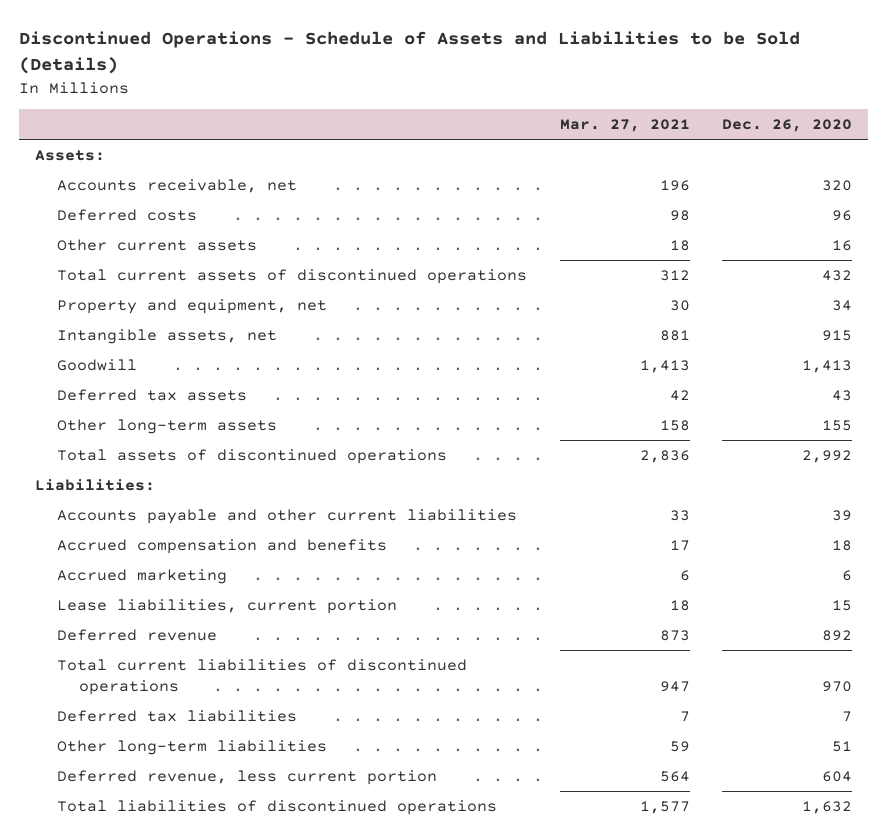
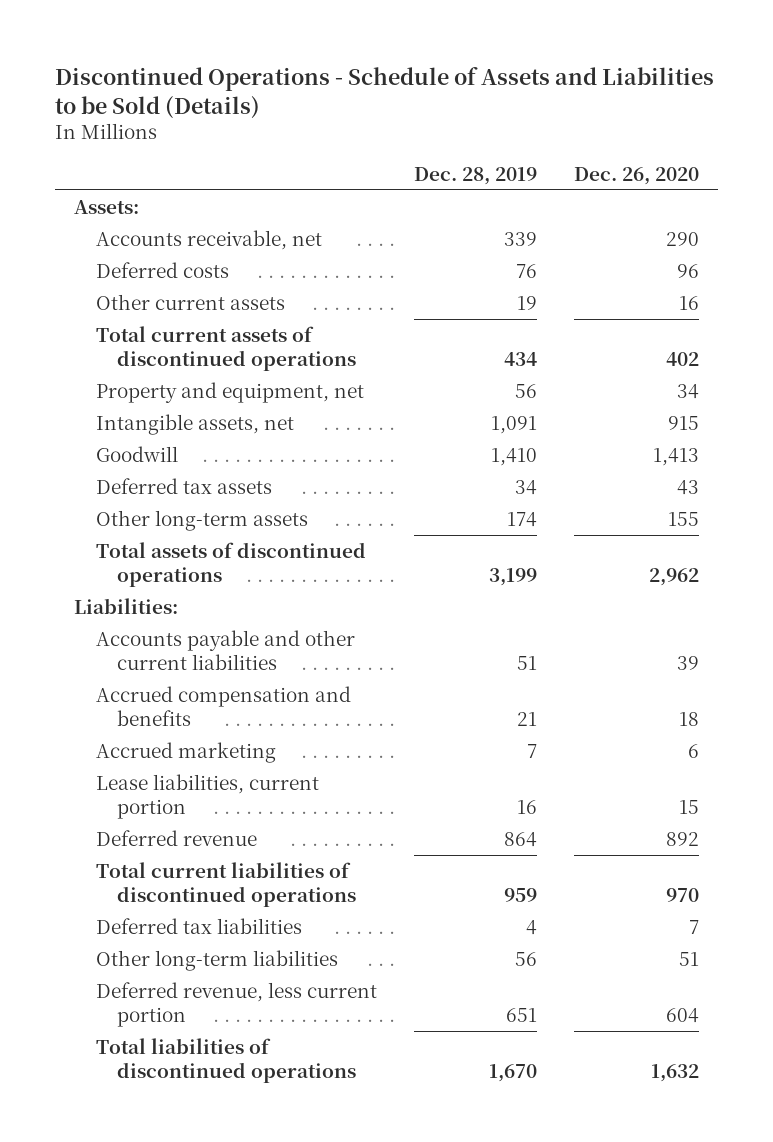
- | Mar. 27, 2021 | Dec. 26, 2020
+ | Dec. 28, 2019 | Dec. 26, 2020
- Accounts receivable, net | 196 | 320
+ Accounts receivable, net | 339 | 290
- Total current assets of discontinued operations | 312 | 432
+ Total current assets of discontinued operations | 434 | 402
- Total assets of discontinued operations | 2,836 | 2,992
+ Total assets of discontinued operations | 3,199 | 2,962

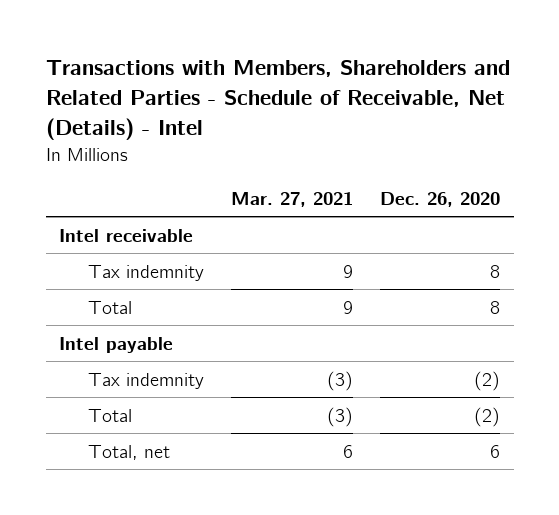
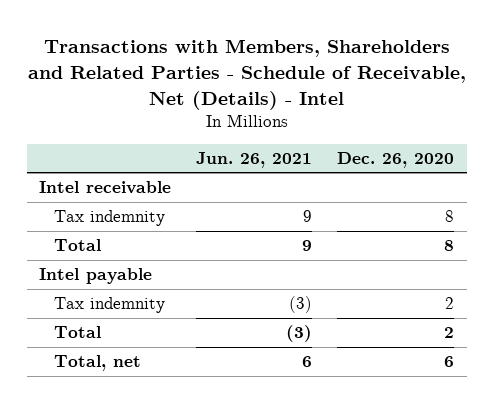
- | Mar. 27, 2021 | Dec. 26, 2020
+ | Jun. 26, 2021 | Dec. 26, 2020
- Tax indemnity | (3) | (2)
- Total | (3) | (2)
+ Tax indemnity | (3) | 2
+ Total | (3) | 2

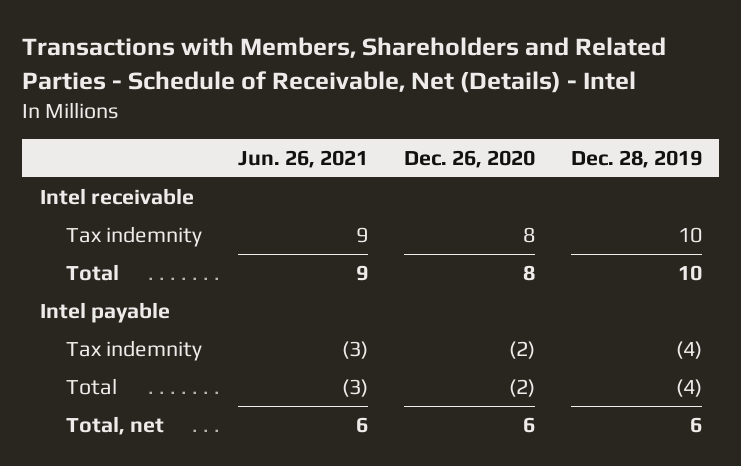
- | Jun. 26, 2021 | Dec. 26, 2020
+ | Jun. 26, 2021 | Dec. 26, 2020 | Dec. 28, 2019
- Tax indemnity | (3) | 2
- Total | (3) | 2
+ Tax indemnity | (3) | (2) | (4)
+ Total | (3) | (2) | (4)

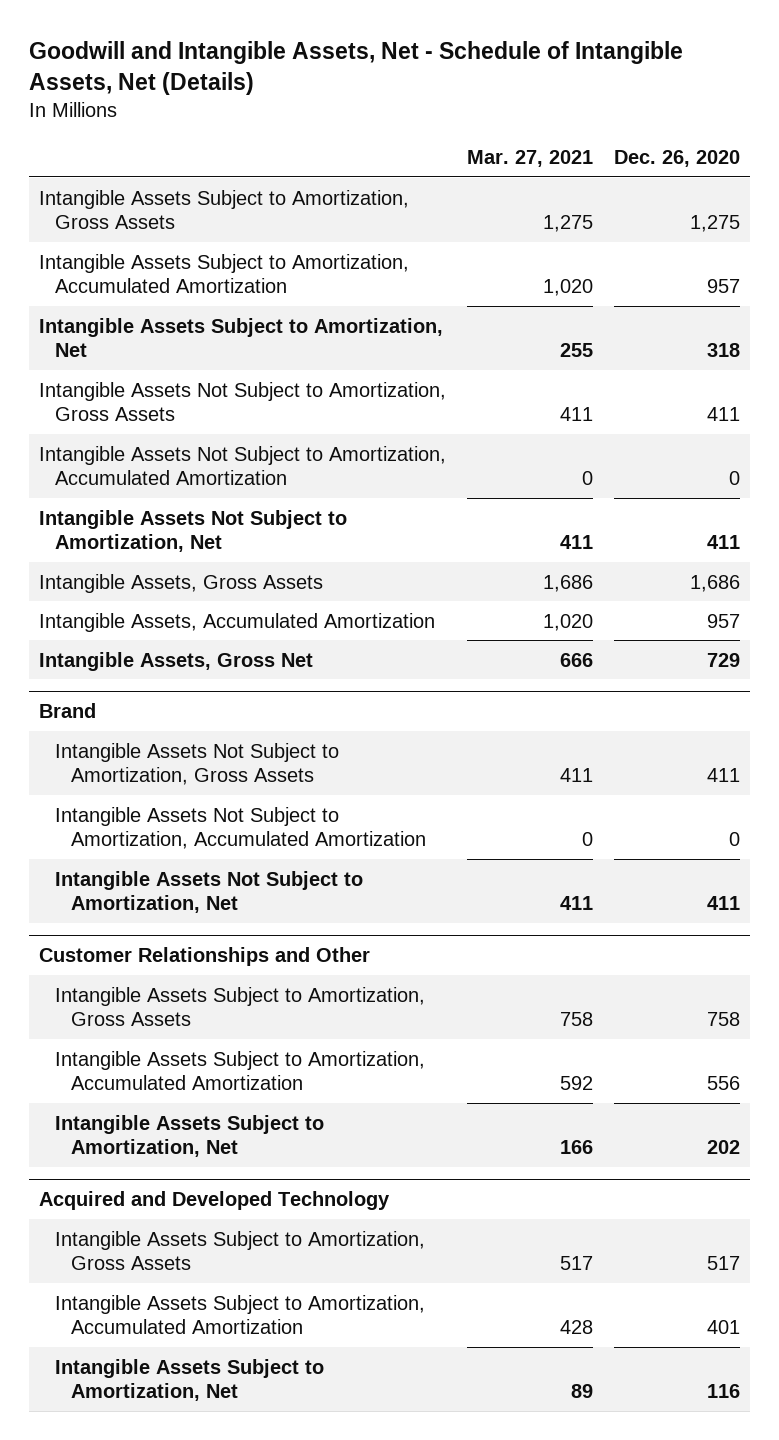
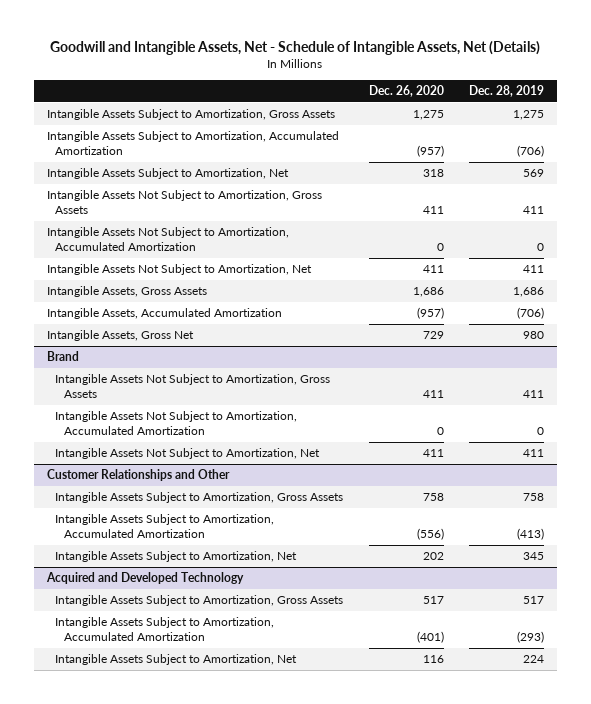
- | Mar. 27, 2021 | Dec. 26, 2020
+ | Dec. 26, 2020 | Dec. 28, 2019
- Intangible Assets Subject to Amortization, Accumulated Amortization | 1,020 | 957
+ Intangible Assets Subject to Amortization, Accumulated Amortization | (957) | (706)
- Intangible Assets, Accumulated Amortization | 1,020 | 957
+ Intangible Assets, Accumulated Amortization | (957) | (706)
@ Customer Relationships and Other
- Intangible Assets Subject to Amortization, Accumulated Amortization | 592 | 556
+ Intangible Assets Subject to Amortization, Accumulated Amortization | (556) | (413)
@ Acquired and Developed Technology
- Intangible Assets Subject to Amortization, Accumulated Amortization | 428 | 401
+ Intangible Assets Subject to Amortization, Accumulated Amortization | (401) | (293)

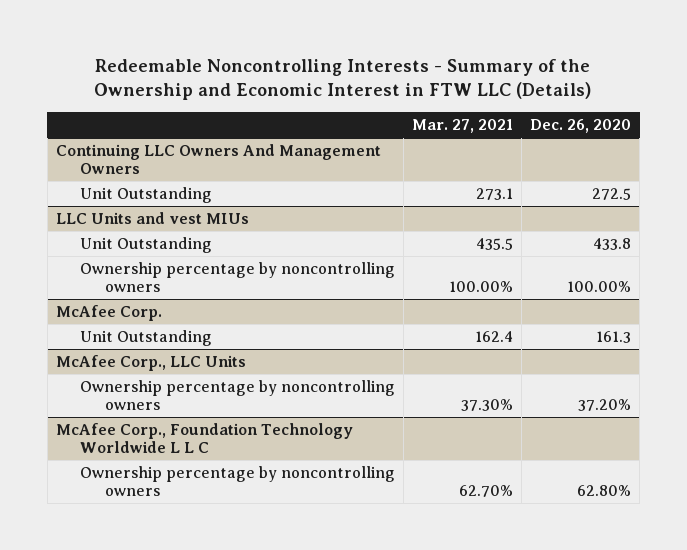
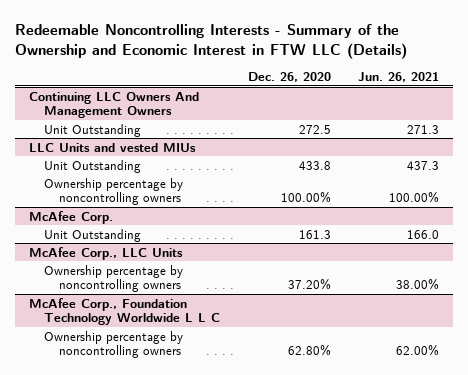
- | Mar. 27, 2021 | Dec. 26, 2020
+ | Dec. 26, 2020 | Jun. 26, 2021
- LLC Units and vest MIUs
+ LLC Units and vested MIUs

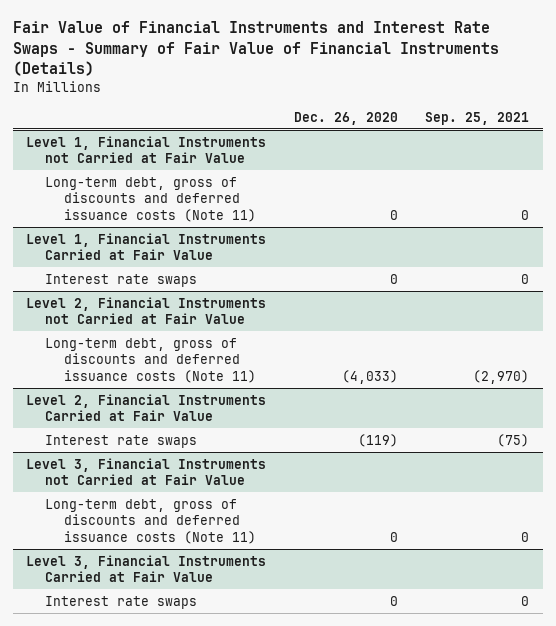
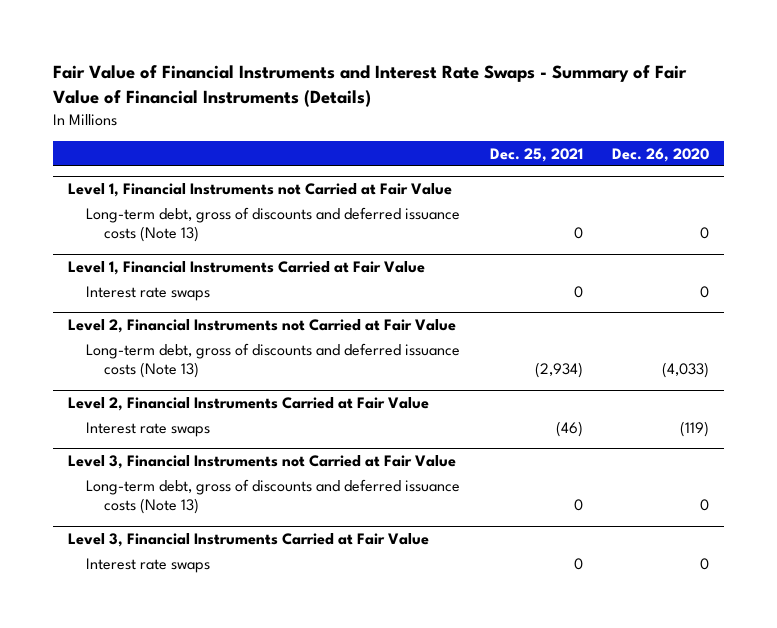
- | Dec. 26, 2020 | Sep. 25, 2021
+ | Dec. 25, 2021 | Dec. 26, 2020
@ Level 1, Financial Instruments not Carried at Fair Value
- Long-term debt, gross of discounts and deferred issuance costs (Note 11) | 0 | 0
+ Long-term debt, gross of discounts and deferred issuance costs (Note 13) | 0 | 0
@ Level 2, Financial Instruments not Carried at Fair Value
- Long-term debt, gross of discounts and deferred issuance costs (Note 11) | (4,033) | (2,970)
+ Long-term debt, gross of discounts and deferred issuance costs (Note 13) | (2,934) | (4,033)
@ Level 3, Financial Instruments not Carried at Fair Value
- Long-term debt, gross of discounts and deferred issuance costs (Note 11) | 0 | 0
+ Long-term debt, gross of discounts and deferred issuance costs (Note 13) | 0 | 0

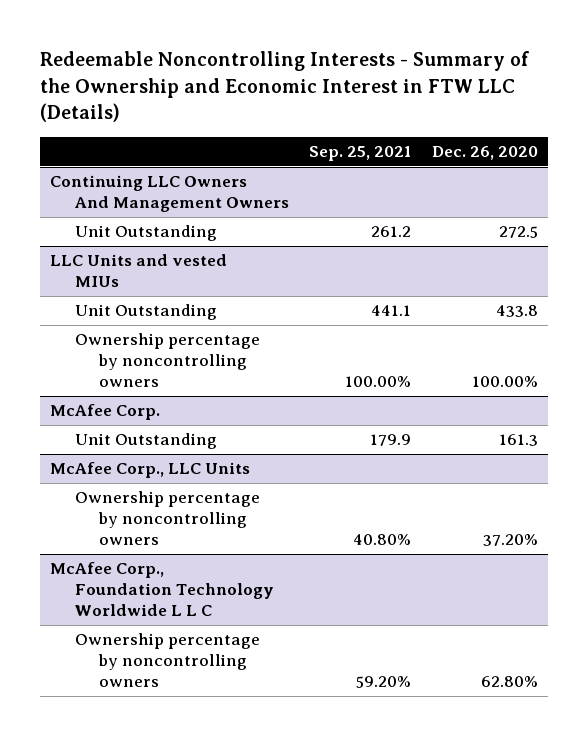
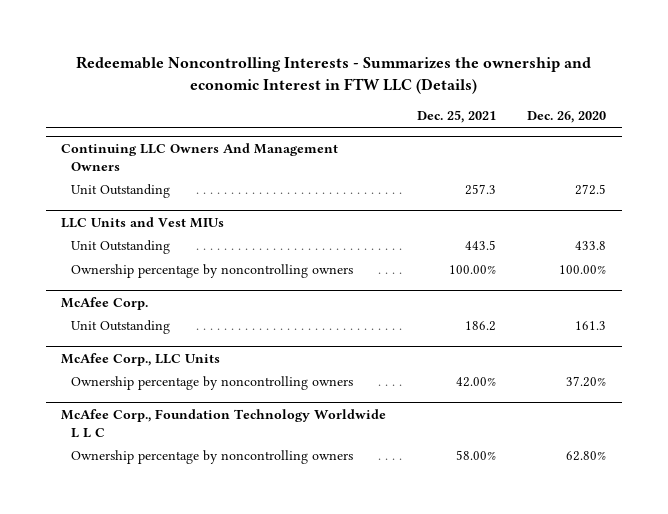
- Redeemable Noncontrolling Interests - Summary of the Ownership and Economic Interest in FTW LLC (Details)
+ Redeemable Noncontrolling Interests - Summarizes the ownership and economic Interest in FTW LLC (Details)
- | Sep. 25, 2021 | Dec. 26, 2020
+ | Dec. 25, 2021 | Dec. 26, 2020
- LLC Units and vested MIUs
+ LLC Units and Vest MIUs

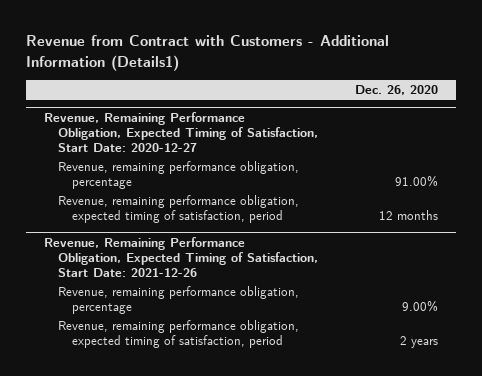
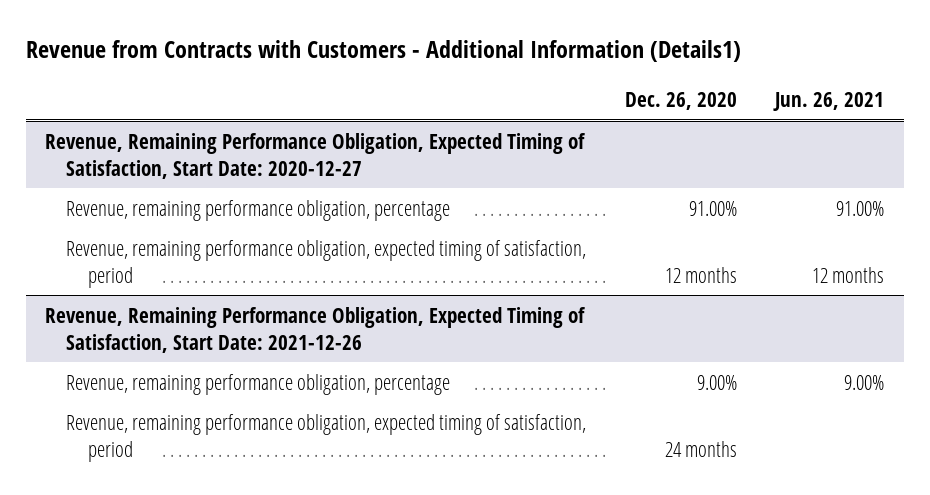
- Revenue from Contract with Customers - Additional Information (Details1)
+ Revenue from Contracts with Customers - Additional Information (Details1)
- | Dec. 26, 2020
+ | Dec. 26, 2020 | Jun. 26, 2021
@ Revenue, Remaining Performance Obligation, Expected Timing of Satisfaction, Start Date: 2021-12-26
- Revenue, remaining performance obligation, expected timing of satisfaction, period | 2 years
+ Revenue, remaining performance obligation, expected timing of satisfaction, period | 24 months |

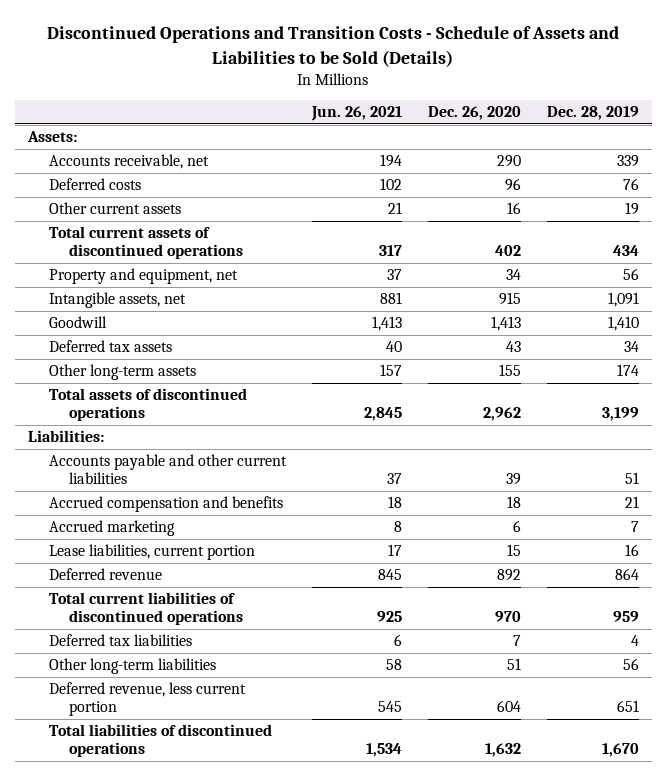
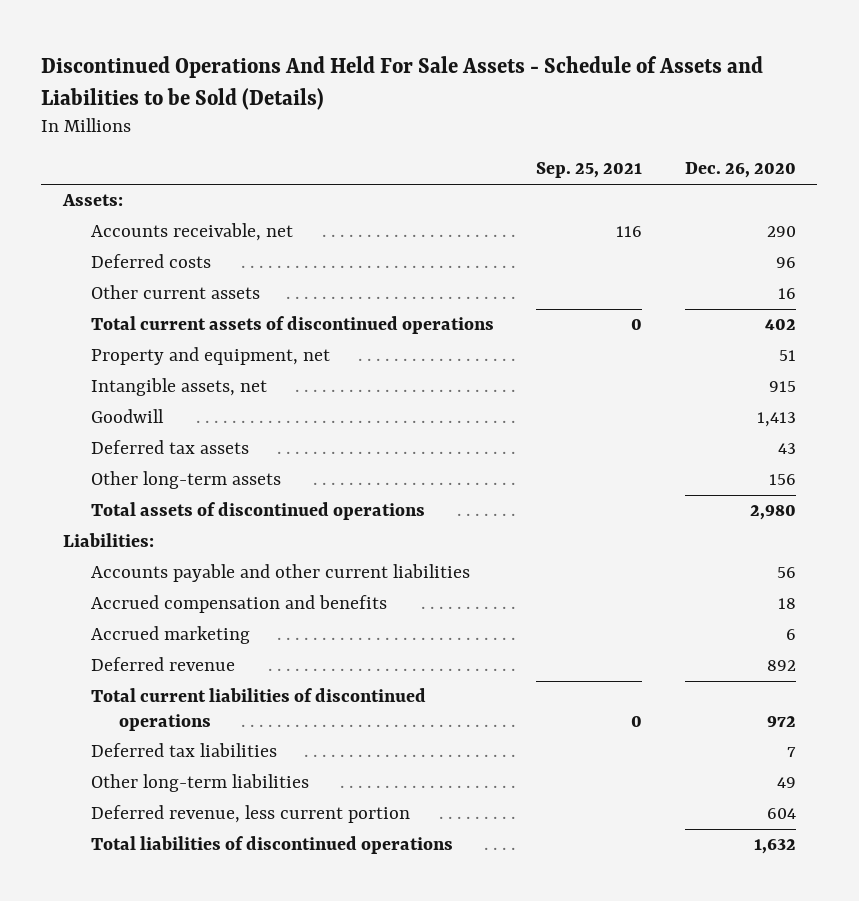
- Discontinued Operations and Transition Costs - Schedule of Assets and Liabilities to be Sold (Details)
+ Discontinued Operations And Held For Sale Assets - Schedule of Assets and Liabilities to be Sold (Details)
- | Jun. 26, 2021 | Dec. 26, 2020 | Dec. 28, 2019
+ | Sep. 25, 2021 | Dec. 26, 2020
- Property and equipment, net | 37 | 34 | 56
+ Property and equipment, net | | 51
- Other long-term assets | 157 | 155 | 174
- Total assets of discontinued operations | 2,845 | 2,962 | 3,199
+ Other long-term assets | | 156
+ Total assets of discontinued operations | | 2,980
- Accounts payable and other current liabilities | 37 | 39 | 51
+ Accounts payable and other current liabilities | | 56
- Lease liabilities, current portion | 17 | 15 | 16
- Total current liabilities of discontinued operations | 925 | 970 | 959
+ Total current liabilities of discontinued operations | 0 | 972
- Other long-term liabilities | 58 | 51 | 56
+ Other long-term liabilities | | 49

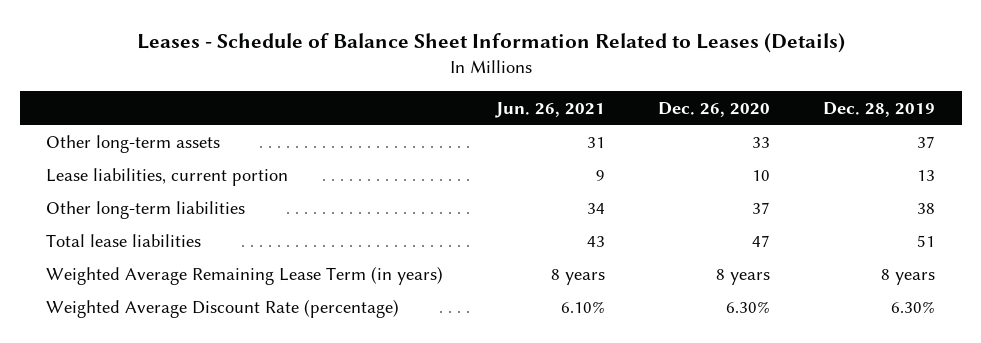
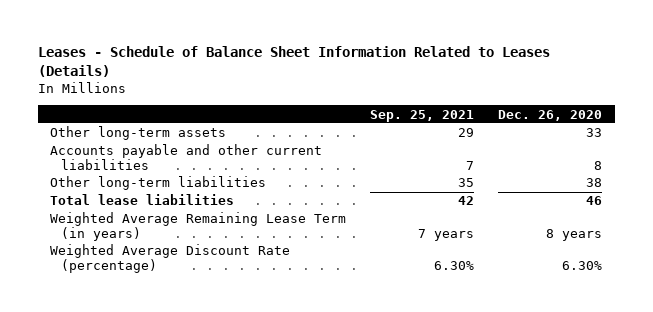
- | Jun. 26, 2021 | Dec. 26, 2020 | Dec. 28, 2019
+ | Sep. 25, 2021 | Dec. 26, 2020
- Lease liabilities, current portion | 9 | 10 | 13
- Other long-term liabilities | 34 | 37 | 38
- Total lease liabilities | 43 | 47 | 51
+ Accounts payable and other current liabilities | 7 | 8
+ Other long-term liabilities | 35 | 38
+ Total lease liabilities | 42 | 46

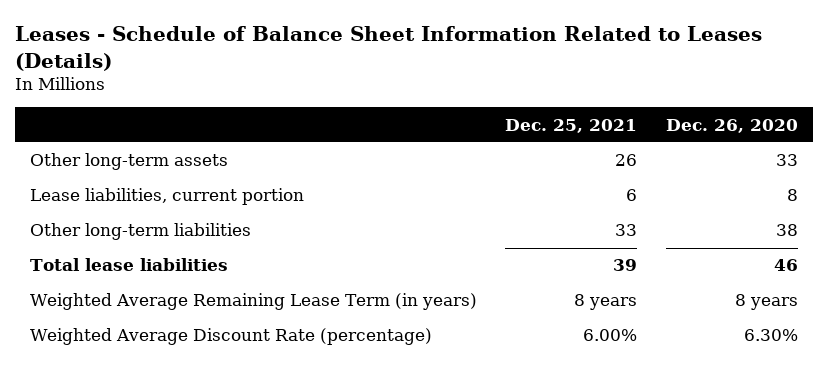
- | Sep. 25, 2021 | Dec. 26, 2020
+ | Dec. 25, 2021 | Dec. 26, 2020
- Accounts payable and other current liabilities | 7 | 8
+ Lease liabilities, current portion | 6 | 8

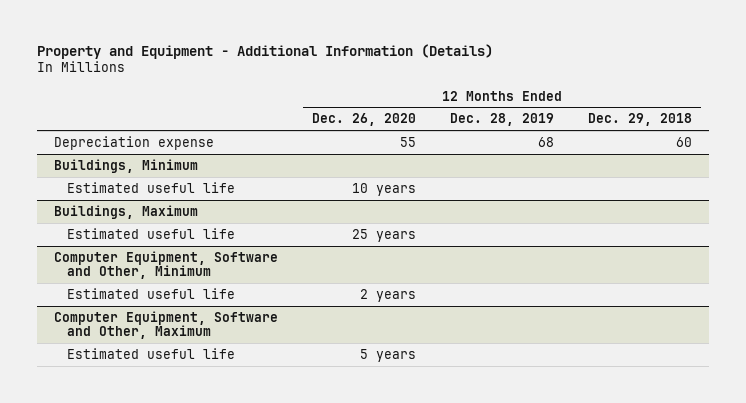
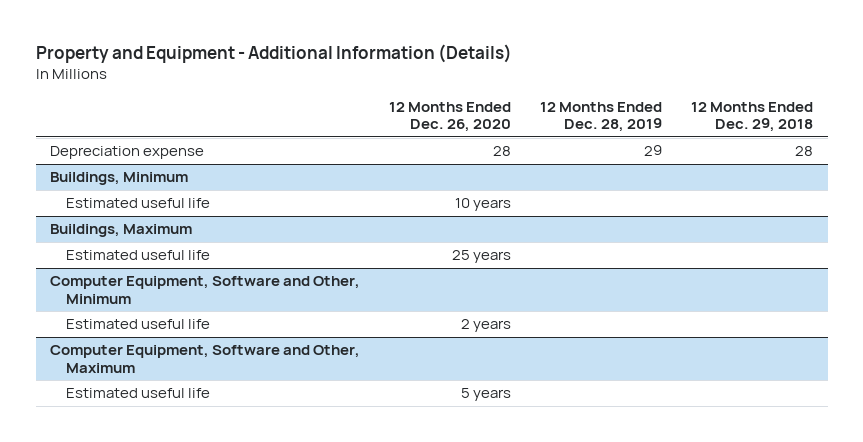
- Depreciation expense | 55 | 68 | 60
+ Depreciation expense | 28 | 29 | 28

